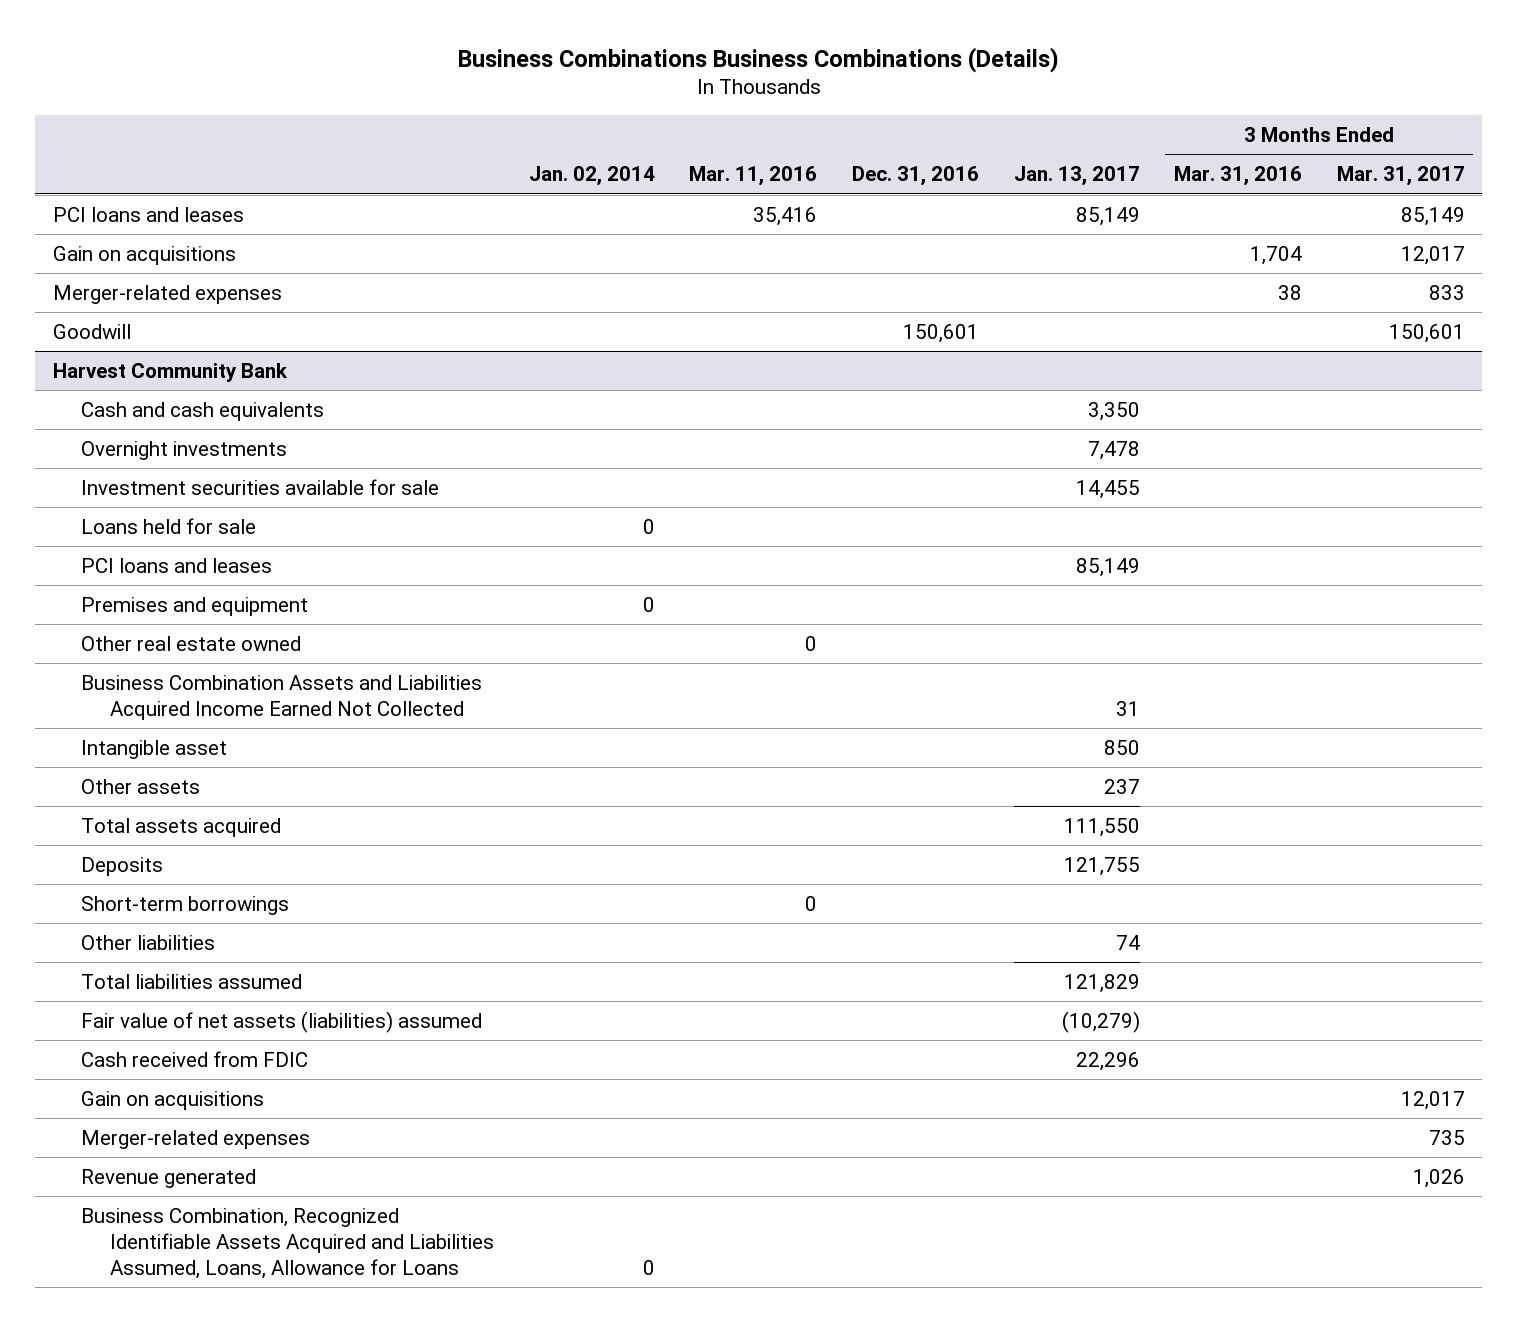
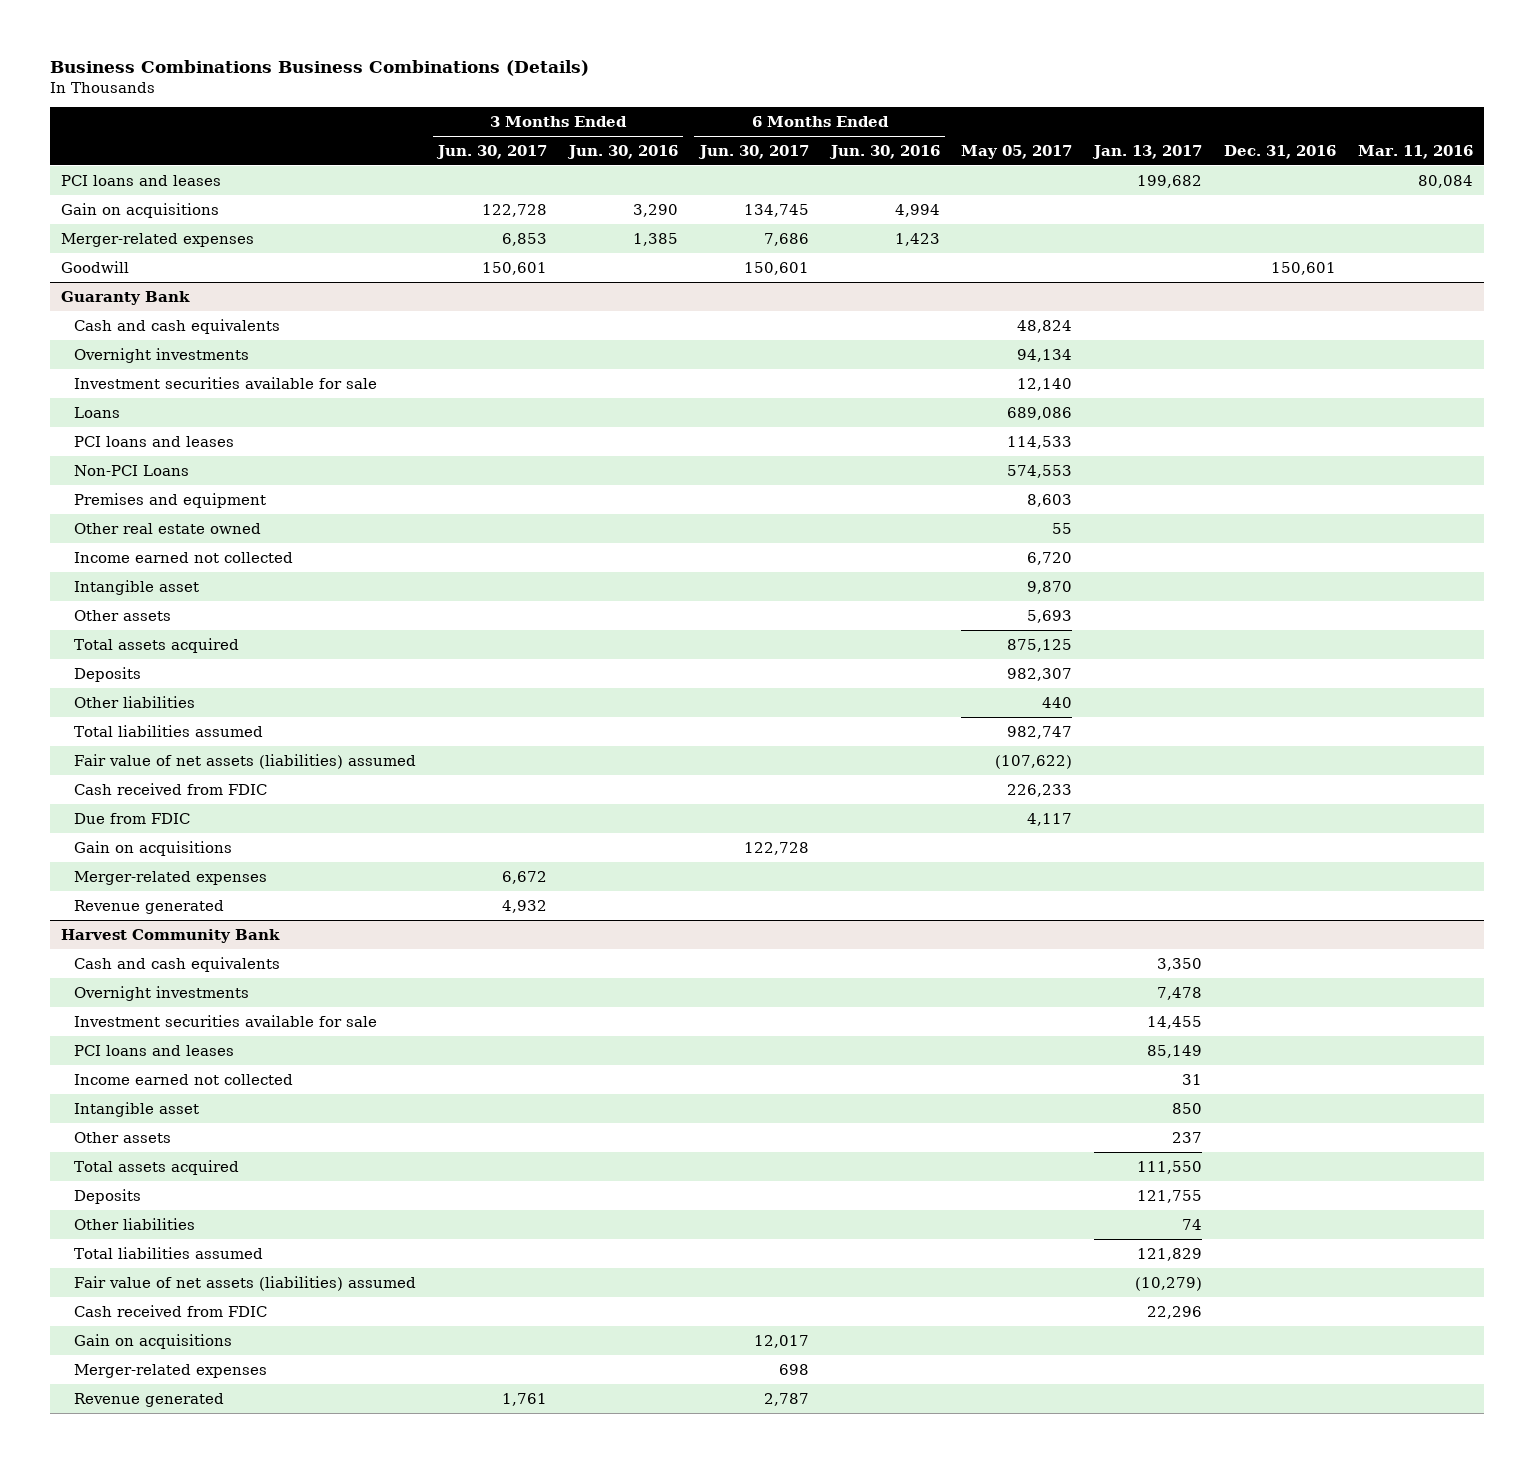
- | Jan. 02, 2014 | Mar. 11, 2016 | Dec. 31, 2016 | Jan. 13, 2017 | 3 Months Ended Mar. 31, 2016 | 3 Months Ended Mar. 31, 2017
+ | 3 Months Ended Jun. 30, 2017 | 3 Months Ended Jun. 30, 2016 | 6 Months Ended Jun. 30, 2017 | 6 Months Ended Jun. 30, 2016 | May 05, 2017 | Jan. 13, 2017 | Dec. 31, 2016 | Mar. 11, 2016
- PCI loans and leases | | 35,416 | | 85,149 | | 85,149
+ PCI loans and leases | | | | | | 199,682 | | 80,084
+ Guaranty Bank
+ Cash and cash equivalents | | | | | 48,824 | | |
+ Overnight investments | | | | | 94,134 | | |
+ Investment securities available for sale | | | | | 12,140 | | |
+ Loans | | | | | 689,086 | | |
+ PCI loans and leases | | | | | 114,533 | | |
+ Non-PCI Loans | | | | | 574,553 | | |
+ Premises and equipment | | | | | 8,603 | | |
+ Other real estate owned | | | | | 55 | | |
+ Income earned not collected | | | | | 6,720 | | |
+ Intangible asset | | | | | 9,870 | | |
+ Other assets | | | | | 5,693 | | |
+ Total assets acquired | | | | | 875,125 | | |
+ Deposits | | | | | 982,307 | | |
+ Other liabilities | | | | | 440 | | |
+ Total liabilities assumed | | | | | 982,747 | | |
+ Fair value of net assets (liabilities) assumed | | | | | (107,622) | | |
+ Cash received from FDIC | | | | | 226,233 | | |
+ Due from FDIC | | | | | 4,117 | | |
+ Gain on acquisitions | | | 122,728 | | | | |
+ Merger-related expenses | 6,672 | | | | | | |
+ Revenue generated | 4,932 | | | | | | |
@ Harvest Community Bank
- Loans held for sale | 0 | | | | |
- Premises and equipment | 0 | | | | |
- Other real estate owned | | 0 | | | |
- Business Combination Assets and Liabilities Acquired Income Earned Not Collected | | | | 31 | |
+ Income earned not collected | | | | | | 31 | |
- Short-term borrowings | | 0 | | | |
- Business Combination, Recognized Identifiable Assets Acquired and Liabilities Assumed, Loans, Allowance for Loans | 0 | | | | |

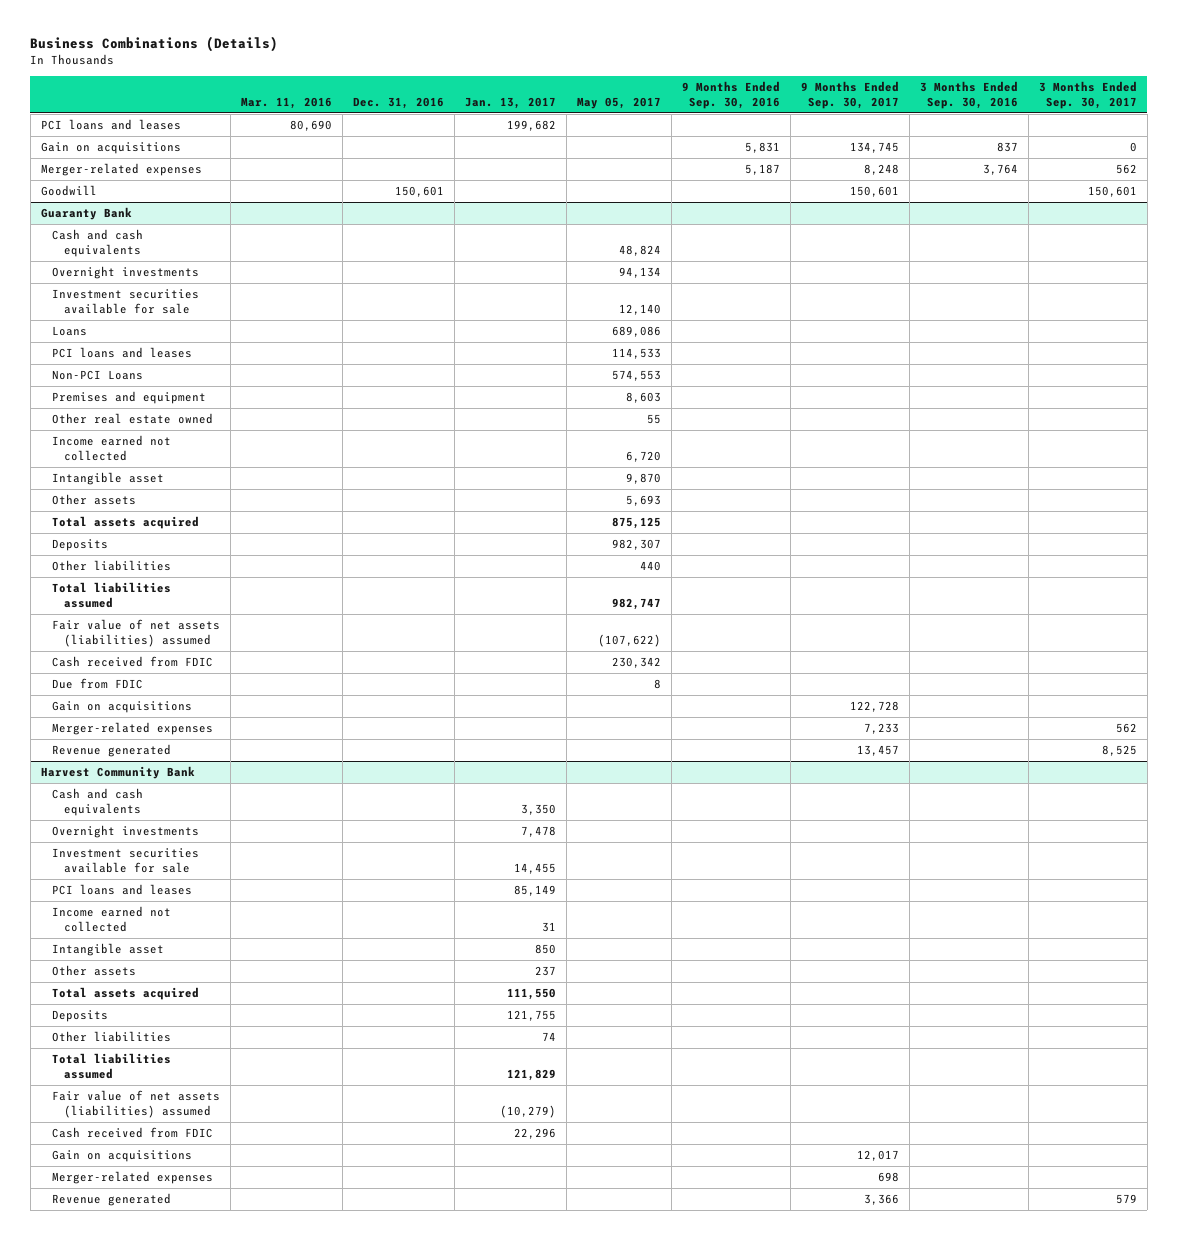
- Business Combinations Business Combinations (Details)
+ Business Combinations (Details)
- | 3 Months Ended Jun. 30, 2017 | 3 Months Ended Jun. 30, 2016 | 6 Months Ended Jun. 30, 2017 | 6 Months Ended Jun. 30, 2016 | May 05, 2017 | Jan. 13, 2017 | Dec. 31, 2016 | Mar. 11, 2016
+ | Mar. 11, 2016 | Dec. 31, 2016 | Jan. 13, 2017 | May 05, 2017 | 9 Months Ended Sep. 30, 2016 | 9 Months Ended Sep. 30, 2017 | 3 Months Ended Sep. 30, 2016 | 3 Months Ended Sep. 30, 2017
- PCI loans and leases | | | | | | 199,682 | | 80,084
+ PCI loans and leases | 80,690 | | 199,682 | | | | |
@ Guaranty Bank
- Cash received from FDIC | | | | | 226,233 | | |
- Due from FDIC | | | | | 4,117 | | |
+ Cash received from FDIC | | | | 230,342 | | | |
+ Due from FDIC | | | | 8 | | | |

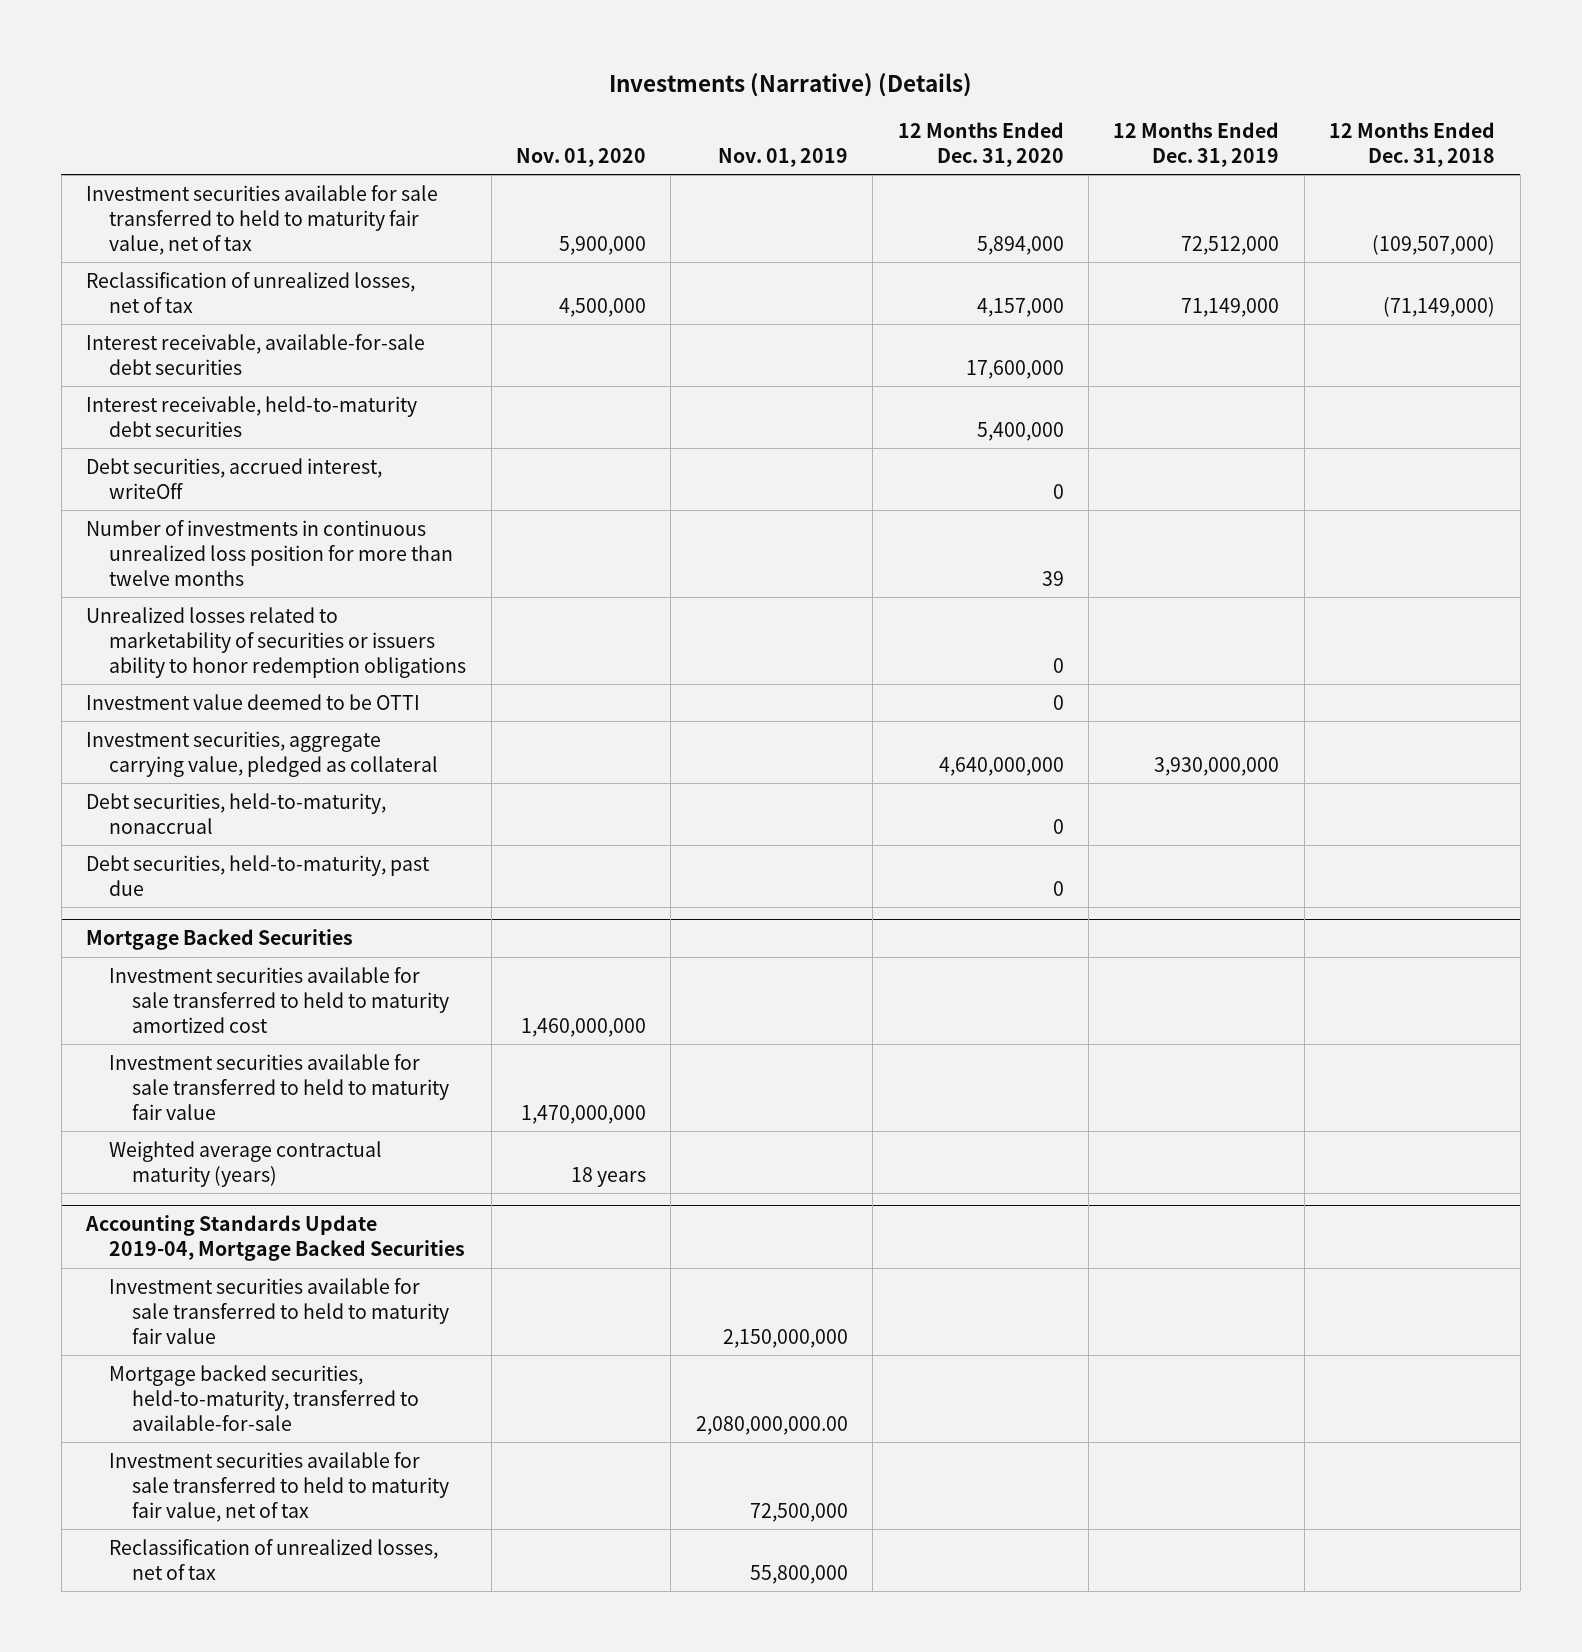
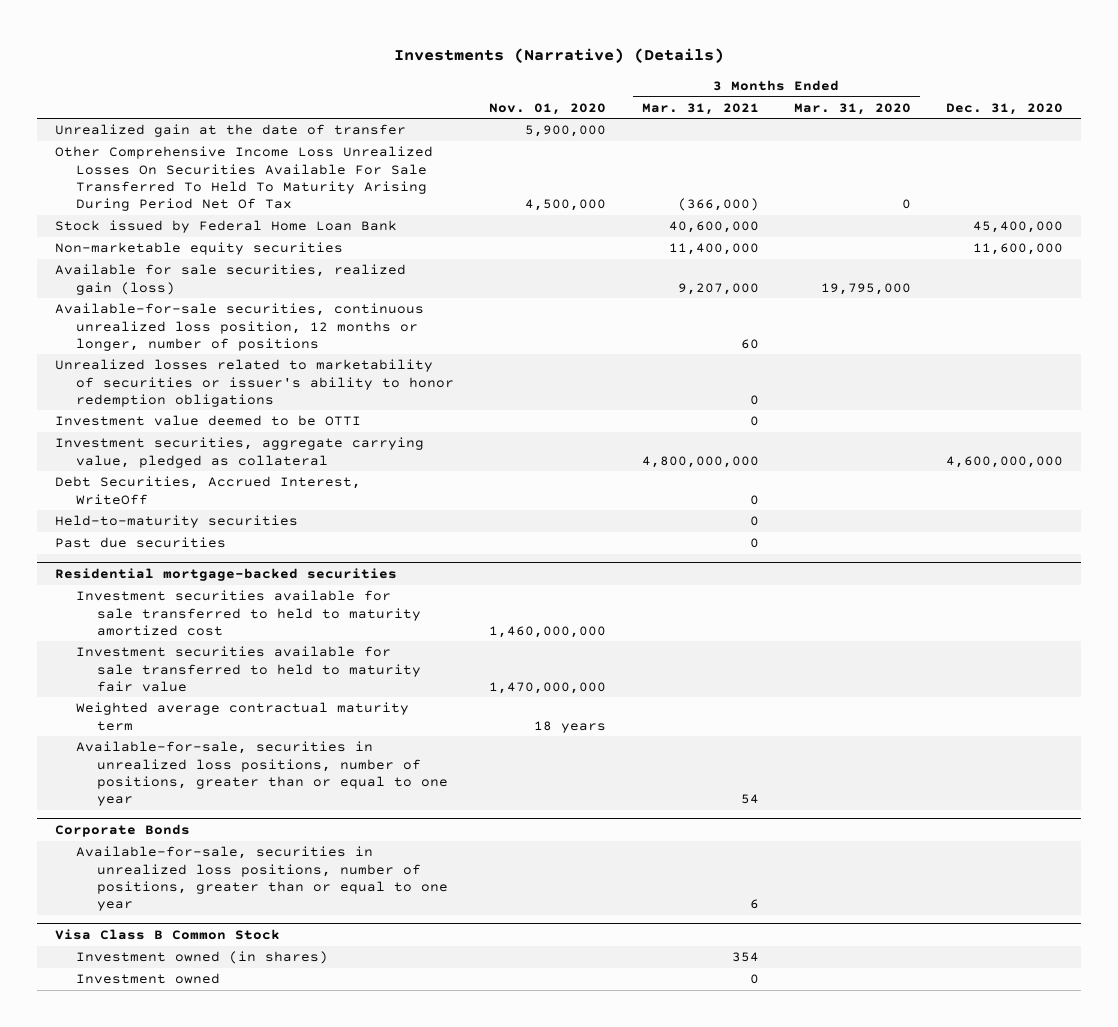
- | Nov. 01, 2020 | Nov. 01, 2019 | 12 Months Ended Dec. 31, 2020 | 12 Months Ended Dec. 31, 2019 | 12 Months Ended Dec. 31, 2018
+ | Nov. 01, 2020 | 3 Months Ended Mar. 31, 2021 | 3 Months Ended Mar. 31, 2020 | Dec. 31, 2020
- Investment securities available for sale transferred to held to maturity fair value, net of tax | 5,900,000 | | 5,894,000 | 72,512,000 | (109,507,000)
- Reclassification of unrealized losses, net of tax | 4,500,000 | | 4,157,000 | 71,149,000 | (71,149,000)
- Interest receivable, available-for-sale debt securities | | | 17,600,000 | |
- Interest receivable, held-to-maturity debt securities | | | 5,400,000 | |
- Debt securities, accrued interest, writeOff | | | 0 | |
- Number of investments in continuous unrealized loss position for more than twelve months | | | 39 | |
- Unrealized losses related to marketability of securities or issuers ability to honor redemption obligations | | | 0 | |
+ Unrealized gain at the date of transfer | 5,900,000 | | |
+ Other Comprehensive Income Loss Unrealized Losses On Securities Available For Sale Transferred To Held To Maturity Arising During Period Net Of Tax | 4,500,000 | (366,000) | 0 |
+ Stock issued by Federal Home Loan Bank | | 40,600,000 | | 45,400,000
+ Non-marketable equity securities | | 11,400,000 | | 11,600,000
+ Available for sale securities, realized gain (loss) | | 9,207,000 | 19,795,000 |
+ Available-for-sale securities, continuous unrealized loss position, 12 months or longer, number of positions | | 60 | |
+ Unrealized losses related to marketability of securities or issuer's ability to honor redemption obligations | | 0 | |
- Debt securities, held-to-maturity, nonaccrual | | | 0 | |
- Debt securities, held-to-maturity, past due | | | 0 | |
- Mortgage Backed Securities
+ Debt Securities, Accrued Interest, WriteOff | | 0 | |
+ Held-to-maturity securities | | 0 | |
+ Past due securities | | 0 | |
+ Residential mortgage-backed securities
- Weighted average contractual maturity (years) | 18 years | | | |
- Accounting Standards Update 2019-04, Mortgage Backed Securities
- Investment securities available for sale transferred to held to maturity fair value | | 2,150,000,000 | | |
- Mortgage backed securities, held-to-maturity, transferred to available-for-sale | | 2,080,000,000.00 | | |
- Investment securities available for sale transferred to held to maturity fair value, net of tax | | 72,500,000 | | |
- Reclassification of unrealized losses, net of tax | | 55,800,000 | | |
+ Weighted average contractual maturity term | 18 years | | |
+ Available-for-sale, securities in unrealized loss positions, number of positions, greater than or equal to one year | | 54 | |
+ Corporate Bonds
+ Available-for-sale, securities in unrealized loss positions, number of positions, greater than or equal to one year | | 6 | |
+ Visa Class B Common Stock
+ Investment owned (in shares) | | 354 | |
+ Investment owned | | 0 | |

